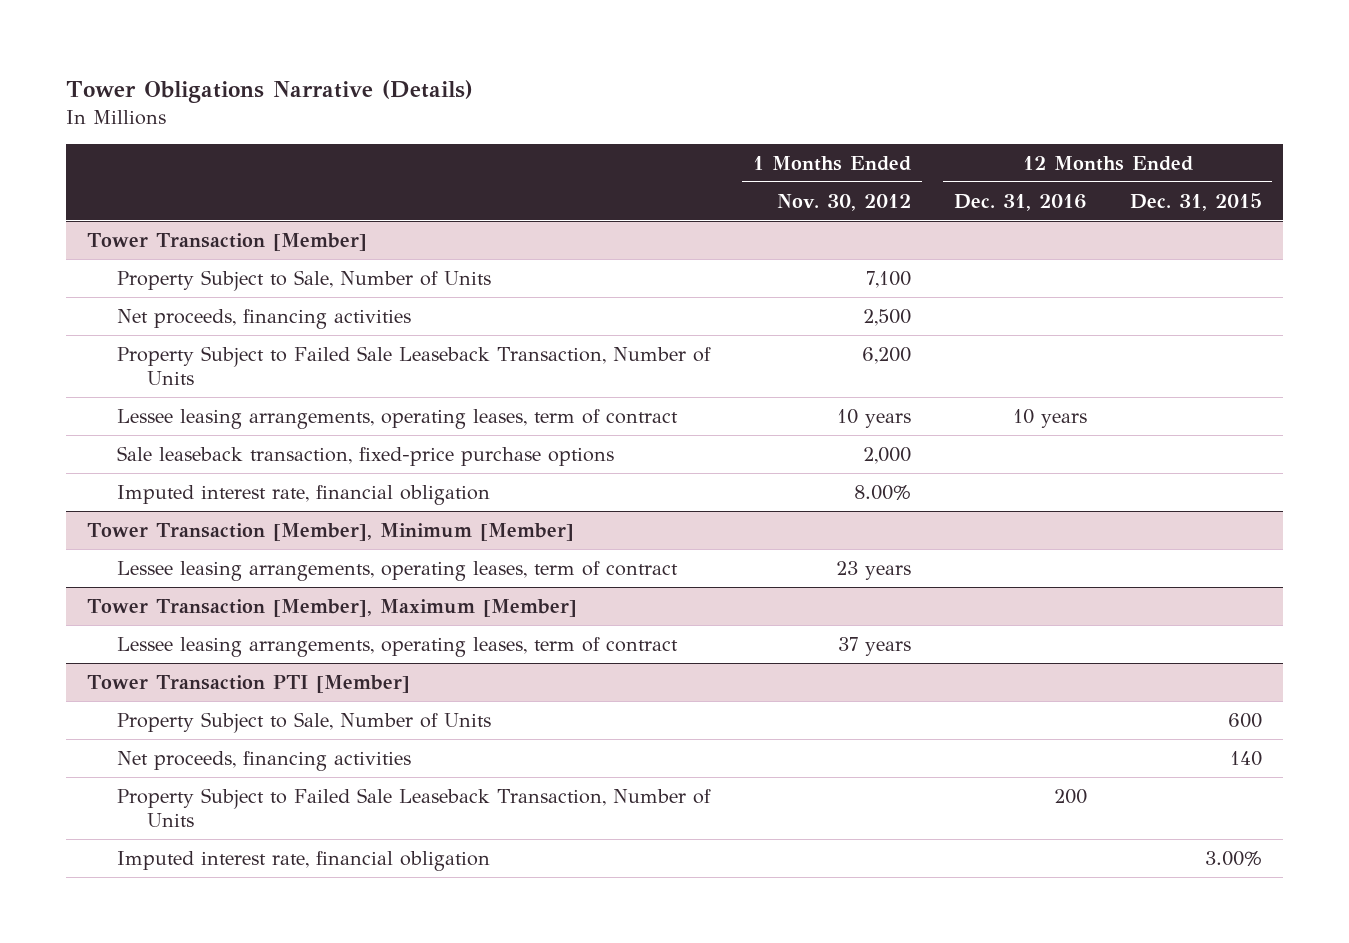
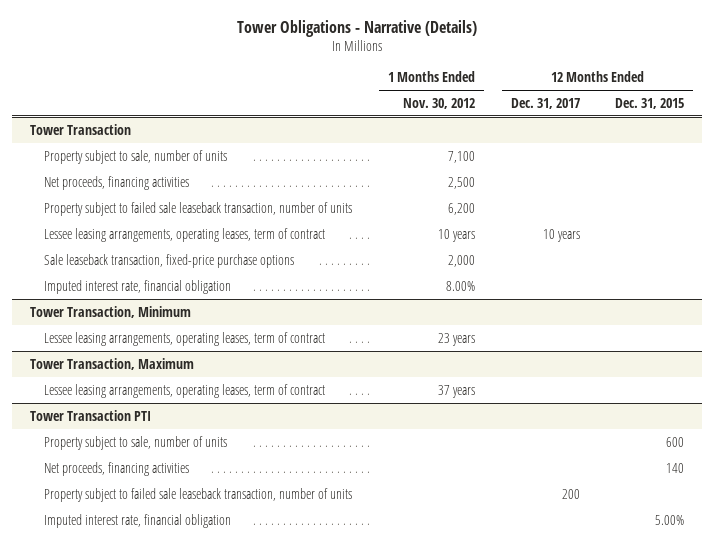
- Tower Obligations Narrative (Details)
+ Tower Obligations - Narrative (Details)
- | 1 Months Ended Nov. 30, 2012 | 12 Months Ended Dec. 31, 2016 | 12 Months Ended Dec. 31, 2015
+ | 1 Months Ended Nov. 30, 2012 | 12 Months Ended Dec. 31, 2017 | 12 Months Ended Dec. 31, 2015
- Tower Transaction [Member]
- Property Subject to Sale, Number of Units | 7,100 | |
+ Tower Transaction
+ Property subject to sale, number of units | 7,100 | |
- Property Subject to Failed Sale Leaseback Transaction, Number of Units | 6,200 | |
+ Property subject to failed sale leaseback transaction, number of units | 6,200 | |
- Tower Transaction [Member], Minimum [Member]
+ Tower Transaction, Minimum
- Tower Transaction [Member], Maximum [Member]
+ Tower Transaction, Maximum
- Tower Transaction PTI [Member]
- Property Subject to Sale, Number of Units | | | 600
+ Tower Transaction PTI
+ Property subject to sale, number of units | | | 600
- Property Subject to Failed Sale Leaseback Transaction, Number of Units | | 200 |
- Imputed interest rate, financial obligation | | | 3.00%
+ Property subject to failed sale leaseback transaction, number of units | | 200 |
+ Imputed interest rate, financial obligation | | | 5.00%

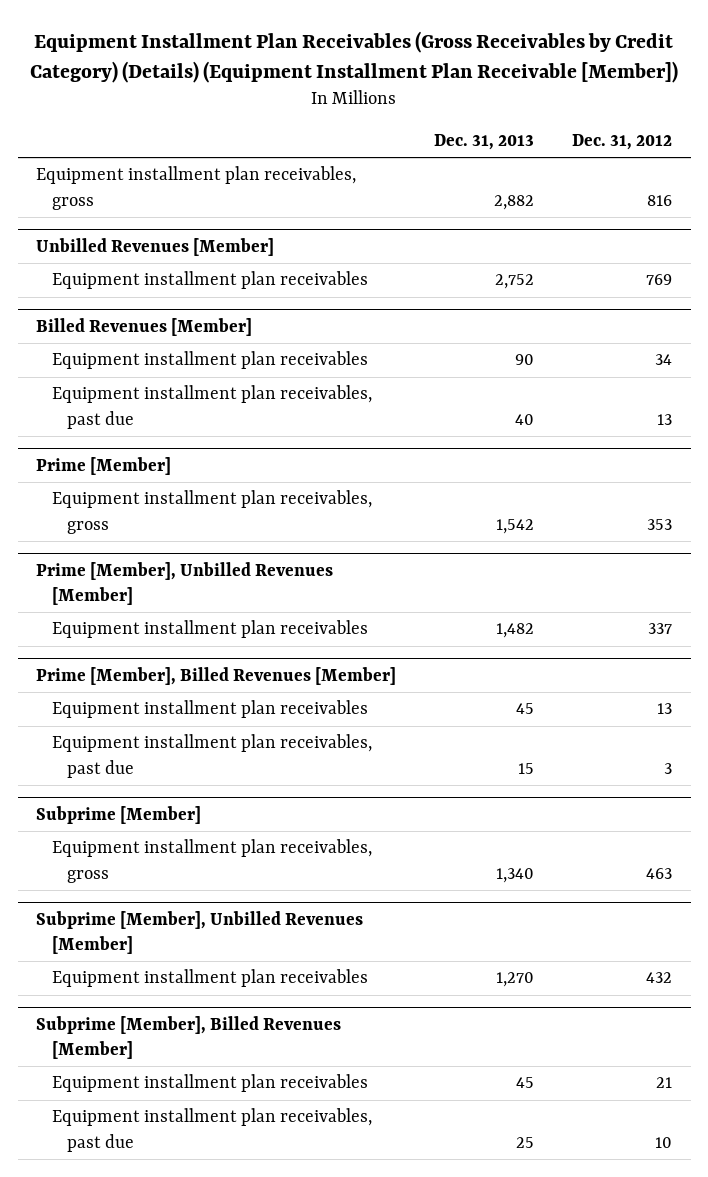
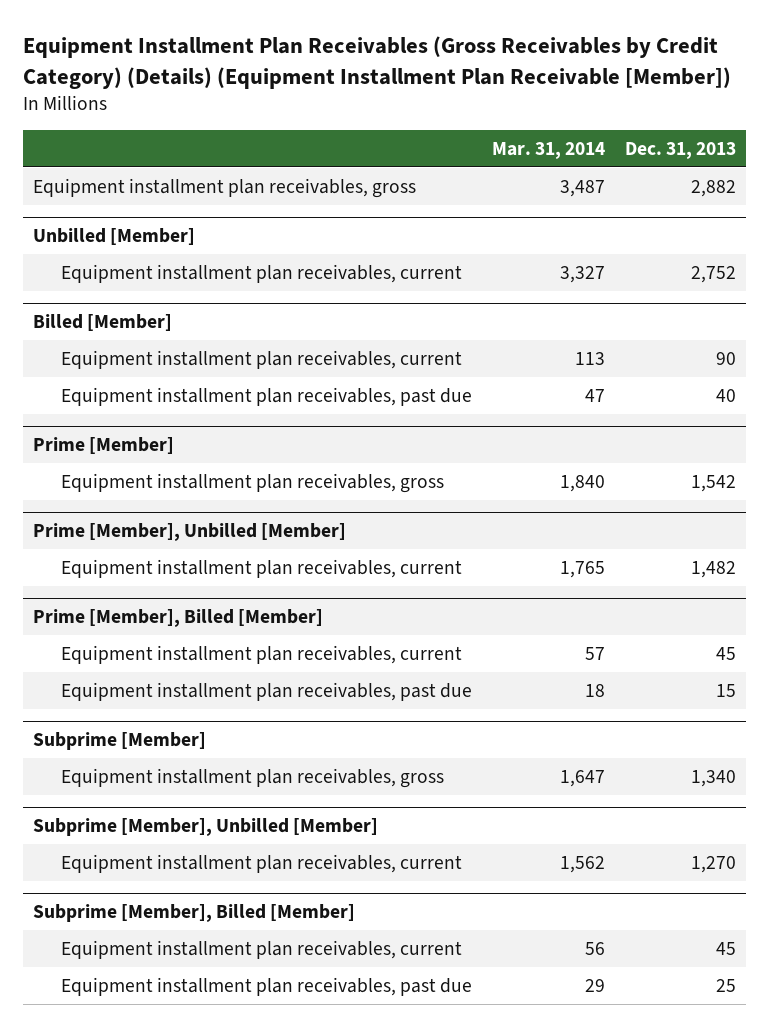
- | Dec. 31, 2013 | Dec. 31, 2012
+ | Mar. 31, 2014 | Dec. 31, 2013
- Unbilled Revenues [Member]
- Equipment installment plan receivables | 2,752 | 769
- Billed Revenues [Member]
- Equipment installment plan receivables | 90 | 34
+ Unbilled [Member]
+ Equipment installment plan receivables, current | 3,327 | 2,752
+ Billed [Member]
+ Equipment installment plan receivables, current | 113 | 90
- Prime [Member], Unbilled Revenues [Member]
- Equipment installment plan receivables | 1,482 | 337
- Prime [Member], Billed Revenues [Member]
- Equipment installment plan receivables | 45 | 13
+ Prime [Member], Unbilled [Member]
+ Equipment installment plan receivables, current | 1,765 | 1,482
+ Prime [Member], Billed [Member]
+ Equipment installment plan receivables, current | 57 | 45
- Subprime [Member], Unbilled Revenues [Member]
- Equipment installment plan receivables | 1,270 | 432
- Subprime [Member], Billed Revenues [Member]
- Equipment installment plan receivables | 45 | 21
+ Subprime [Member], Unbilled [Member]
+ Equipment installment plan receivables, current | 1,562 | 1,270
+ Subprime [Member], Billed [Member]
+ Equipment installment plan receivables, current | 56 | 45

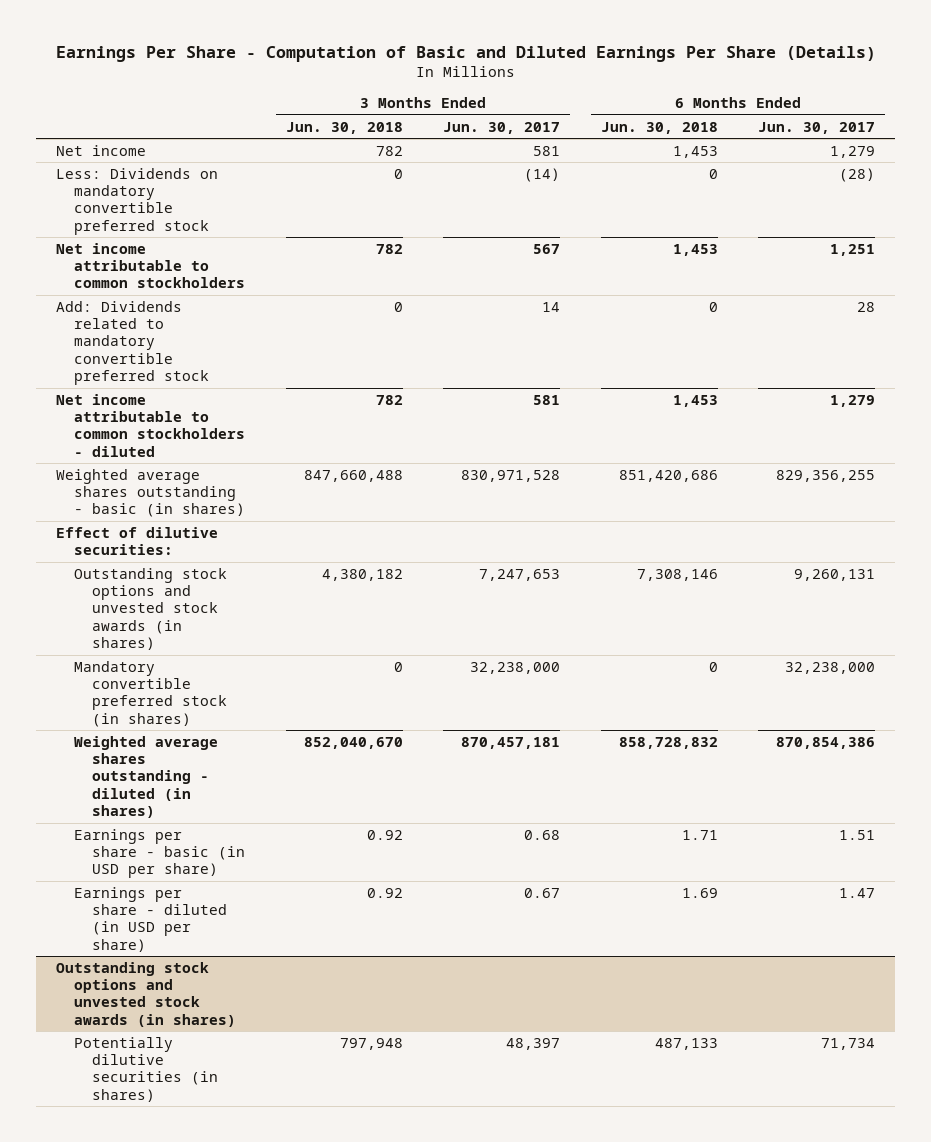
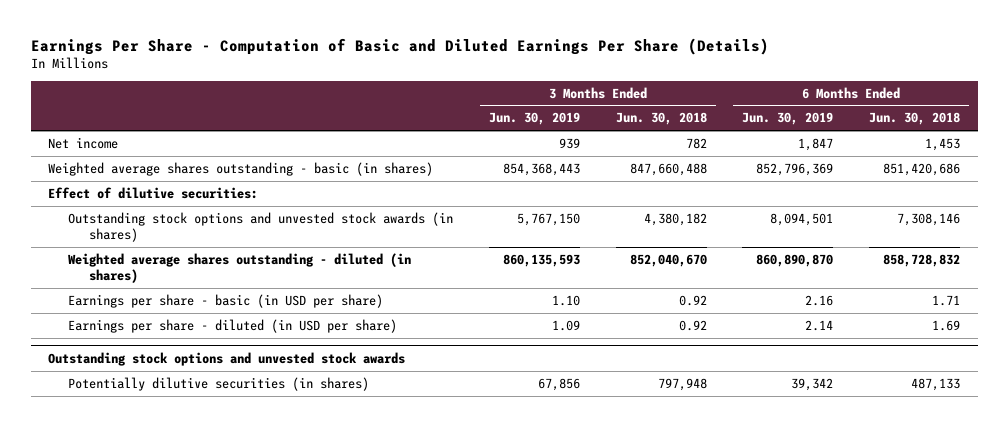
- | 3 Months Ended Jun. 30, 2018 | 3 Months Ended Jun. 30, 2017 | 6 Months Ended Jun. 30, 2018 | 6 Months Ended Jun. 30, 2017
+ | 3 Months Ended Jun. 30, 2019 | 3 Months Ended Jun. 30, 2018 | 6 Months Ended Jun. 30, 2019 | 6 Months Ended Jun. 30, 2018
- Less: Dividends on mandatory convertible preferred stock | 0 | (14) | 0 | (28)
- Net income attributable to common stockholders | 782 | 567 | 1,453 | 1,251
- Add: Dividends related to mandatory convertible preferred stock | 0 | 14 | 0 | 28
- Net income attributable to common stockholders - diluted | 782 | 581 | 1,453 | 1,279
- Mandatory convertible preferred stock (in shares) | 0 | 32,238,000 | 0 | 32,238,000
- Outstanding stock options and unvested stock awards (in shares)
+ Outstanding stock options and unvested stock awards

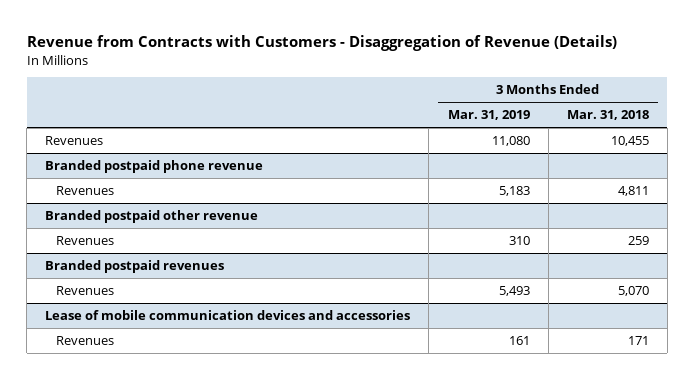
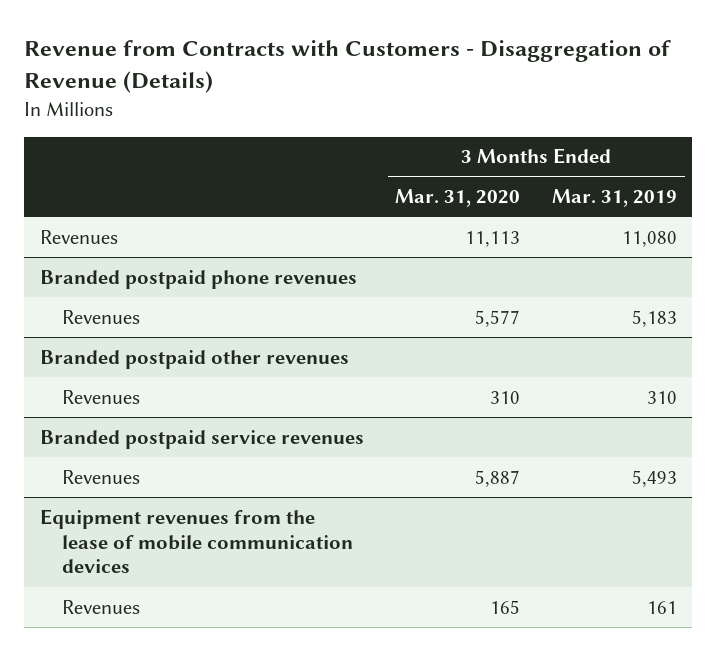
- | 3 Months Ended Mar. 31, 2019 | 3 Months Ended Mar. 31, 2018
+ | 3 Months Ended Mar. 31, 2020 | 3 Months Ended Mar. 31, 2019
- Branded postpaid phone revenue
+ Branded postpaid phone revenues
- Branded postpaid other revenue
+ Branded postpaid other revenues
- Branded postpaid revenues
+ Branded postpaid service revenues
- Lease of mobile communication devices and accessories
+ Equipment revenues from the lease of mobile communication devices

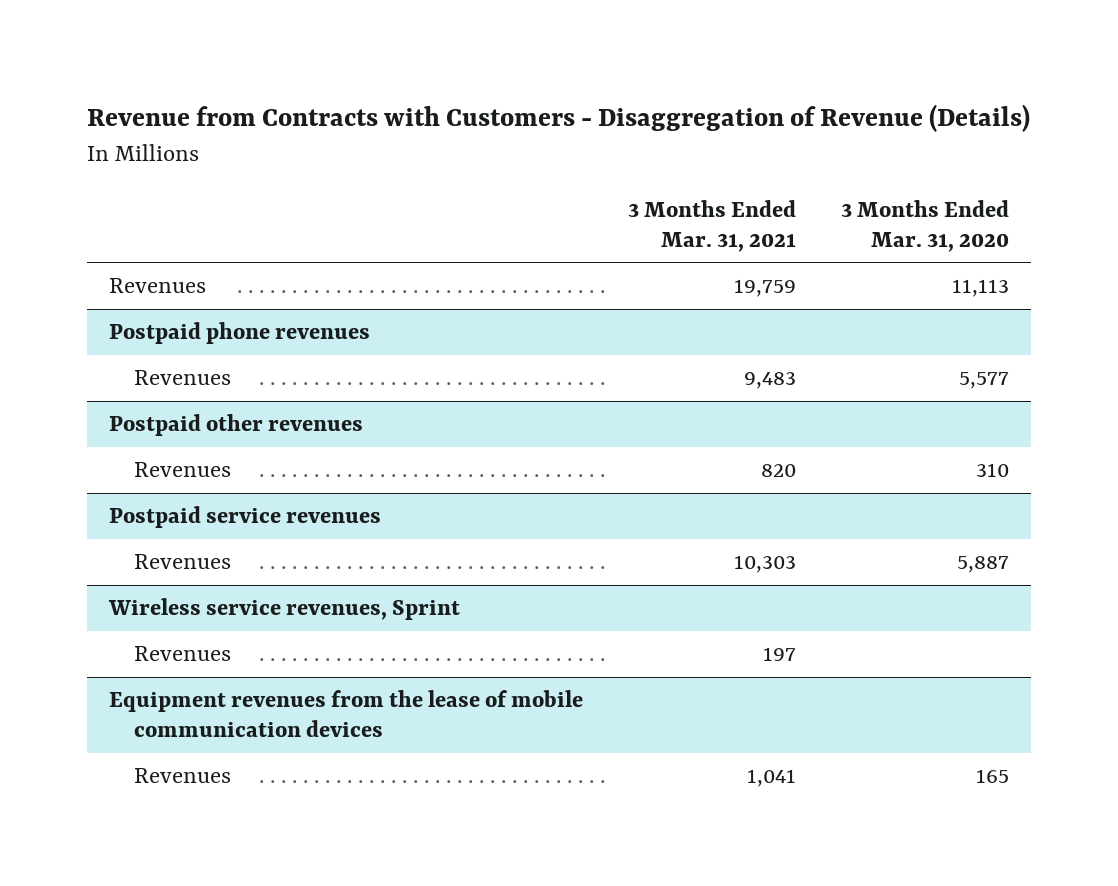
- | 3 Months Ended Mar. 31, 2020 | 3 Months Ended Mar. 31, 2019
+ | 3 Months Ended Mar. 31, 2021 | 3 Months Ended Mar. 31, 2020
- Branded postpaid phone revenues
+ Postpaid phone revenues
- Branded postpaid other revenues
+ Postpaid other revenues
- Branded postpaid service revenues
+ Postpaid service revenues
+ Wireless service revenues, Sprint
+ Revenues | 197 |

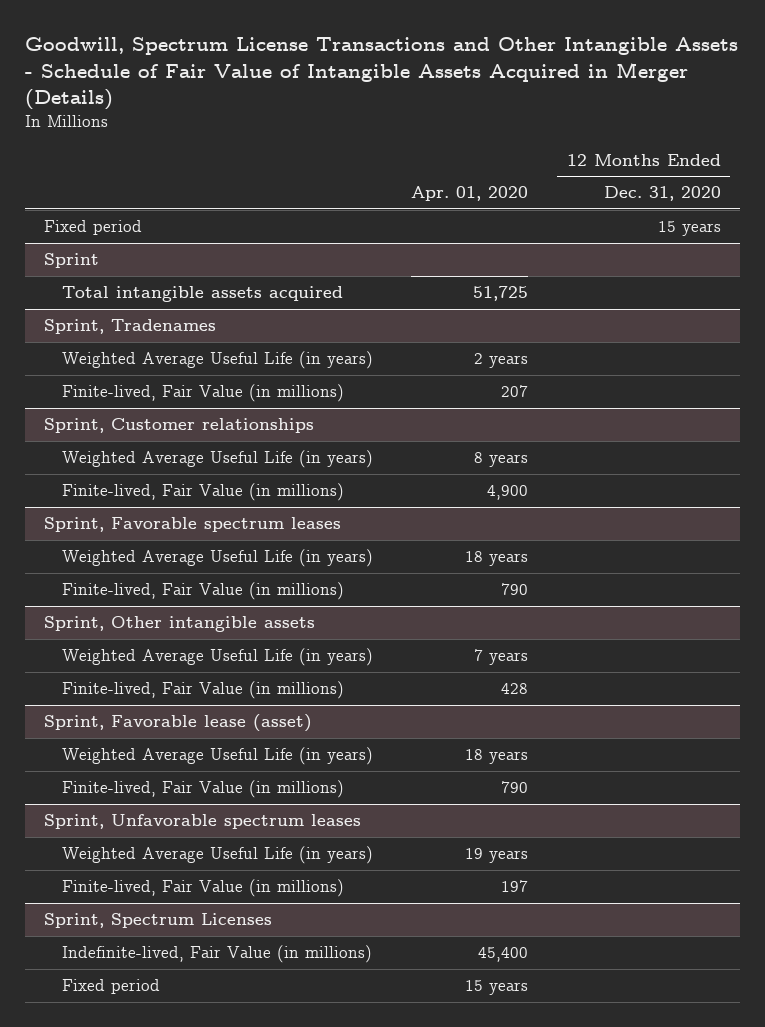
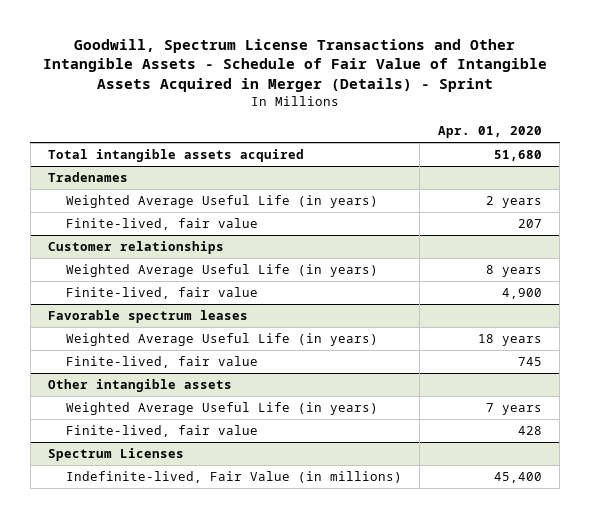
- Goodwill, Spectrum License Transactions and Other Intangible Assets - Schedule of Fair Value of Intangible Assets Acquired in Merger (Details)
+ Goodwill, Spectrum License Transactions and Other Intangible Assets - Schedule of Fair Value of Intangible Assets Acquired in Merger (Details) - Sprint
- | Apr. 01, 2020 | 12 Months Ended Dec. 31, 2020
+ | Apr. 01, 2020
- Fixed period | | 15 years
- Sprint
- Total intangible assets acquired | 51,725 |
- Sprint, Tradenames
+ Total intangible assets acquired | 51,680
+ Tradenames
- Finite-lived, Fair Value (in millions) | 207 |
- Sprint, Customer relationships
+ Finite-lived, fair value | 207
+ Customer relationships
- Finite-lived, Fair Value (in millions) | 4,900 |
- Sprint, Favorable spectrum leases
+ Finite-lived, fair value | 4,900
+ Favorable spectrum leases
- Finite-lived, Fair Value (in millions) | 790 |
- Sprint, Other intangible assets
+ Finite-lived, fair value | 745
+ Other intangible assets
- Finite-lived, Fair Value (in millions) | 428 |
- Sprint, Favorable lease (asset)
- Weighted Average Useful Life (in years) | 18 years |
- Finite-lived, Fair Value (in millions) | 790 |
- Sprint, Unfavorable spectrum leases
- Weighted Average Useful Life (in years) | 19 years |
- Finite-lived, Fair Value (in millions) | 197 |
- Sprint, Spectrum Licenses
+ Finite-lived, fair value | 428
+ Spectrum Licenses
- Fixed period | 15 years |

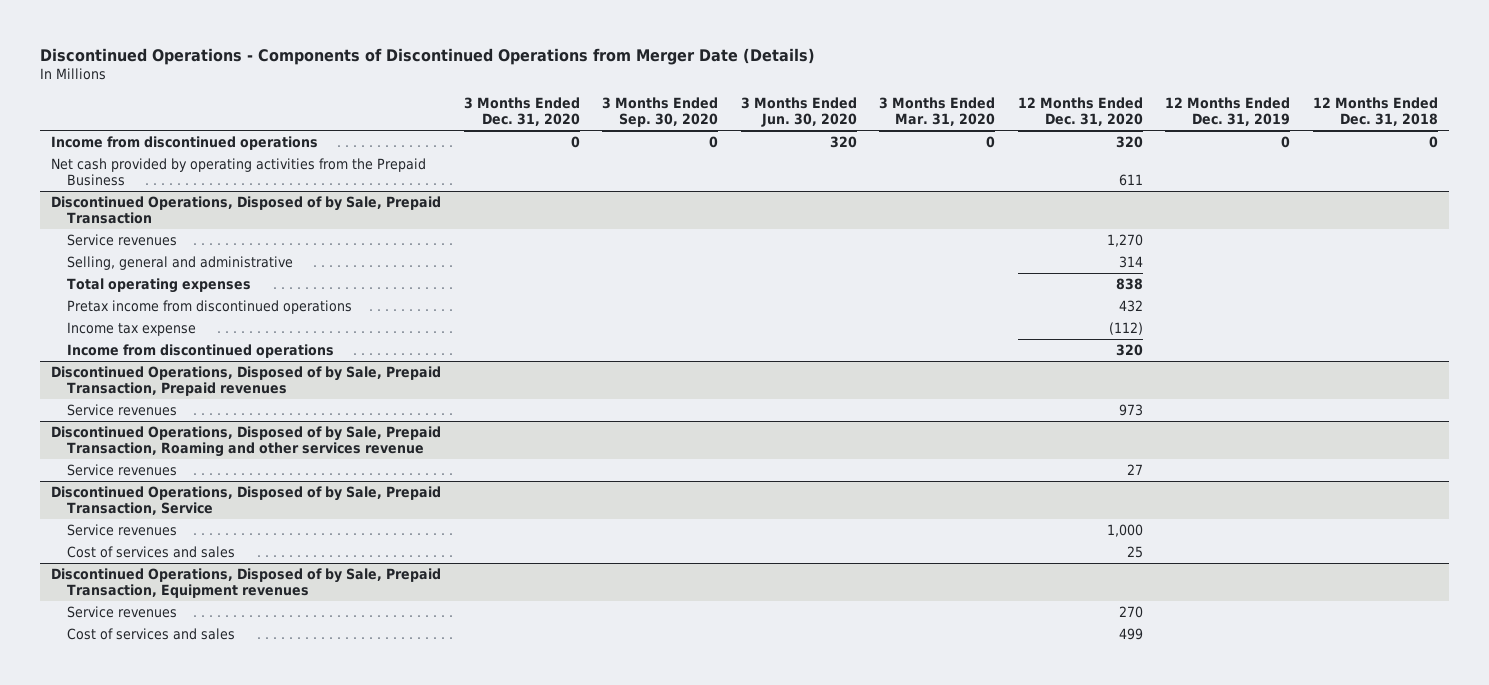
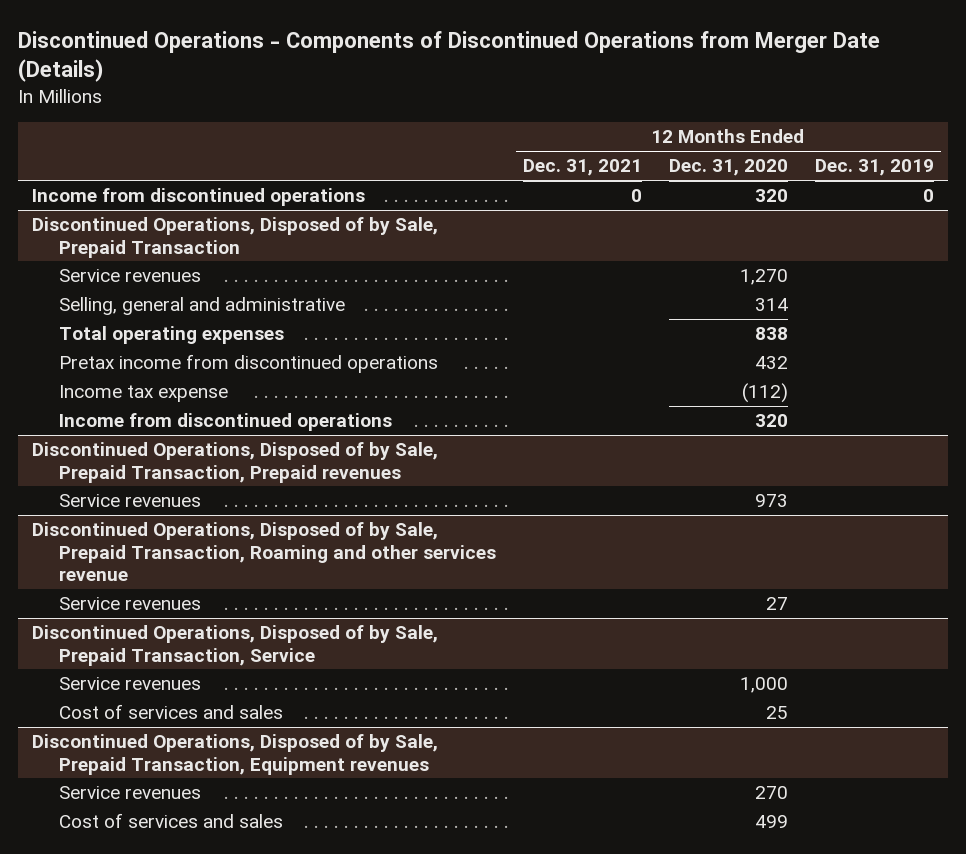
- | 3 Months Ended Dec. 31, 2020 | 3 Months Ended Sep. 30, 2020 | 3 Months Ended Jun. 30, 2020 | 3 Months Ended Mar. 31, 2020 | 12 Months Ended Dec. 31, 2020 | 12 Months Ended Dec. 31, 2019 | 12 Months Ended Dec. 31, 2018
+ | 12 Months Ended Dec. 31, 2021 | 12 Months Ended Dec. 31, 2020 | 12 Months Ended Dec. 31, 2019
- Net cash provided by operating activities from the Prepaid Business | | | | | 611 | |

